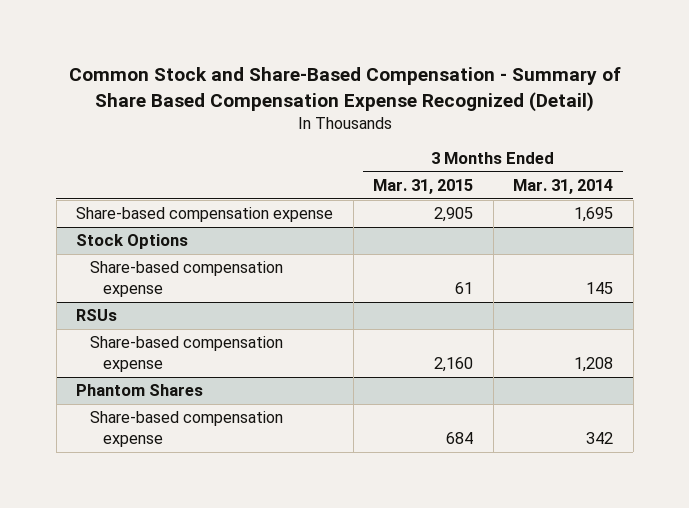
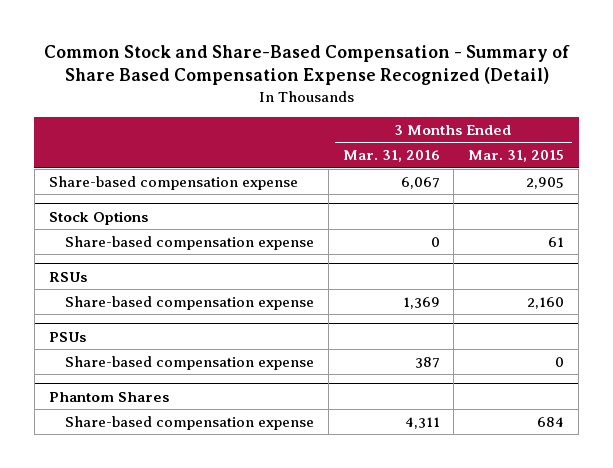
- | 3 Months Ended Mar. 31, 2015 | 3 Months Ended Mar. 31, 2014
+ | 3 Months Ended Mar. 31, 2016 | 3 Months Ended Mar. 31, 2015
+ PSUs
+ Share-based compensation expense | 387 | 0

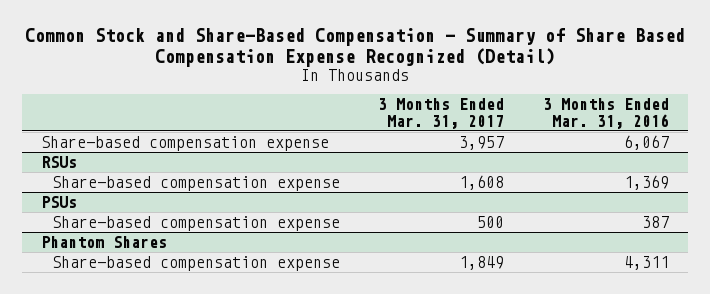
- | 3 Months Ended Mar. 31, 2016 | 3 Months Ended Mar. 31, 2015
+ | 3 Months Ended Mar. 31, 2017 | 3 Months Ended Mar. 31, 2016
- Stock Options
- Share-based compensation expense | 0 | 61

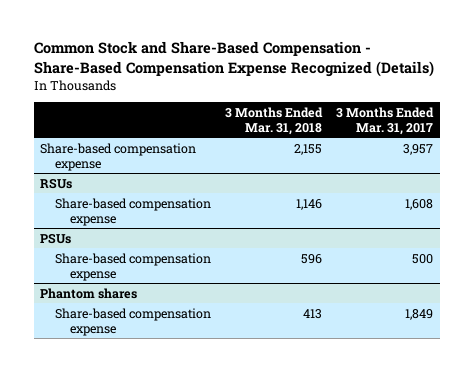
- Common Stock and Share-Based Compensation - Summary of Share Based Compensation Expense Recognized (Detail)
+ Common Stock and Share-Based Compensation - Share-Based Compensation Expense Recognized (Details)
- | 3 Months Ended Mar. 31, 2017 | 3 Months Ended Mar. 31, 2016
+ | 3 Months Ended Mar. 31, 2018 | 3 Months Ended Mar. 31, 2017
- Phantom Shares
+ Phantom shares

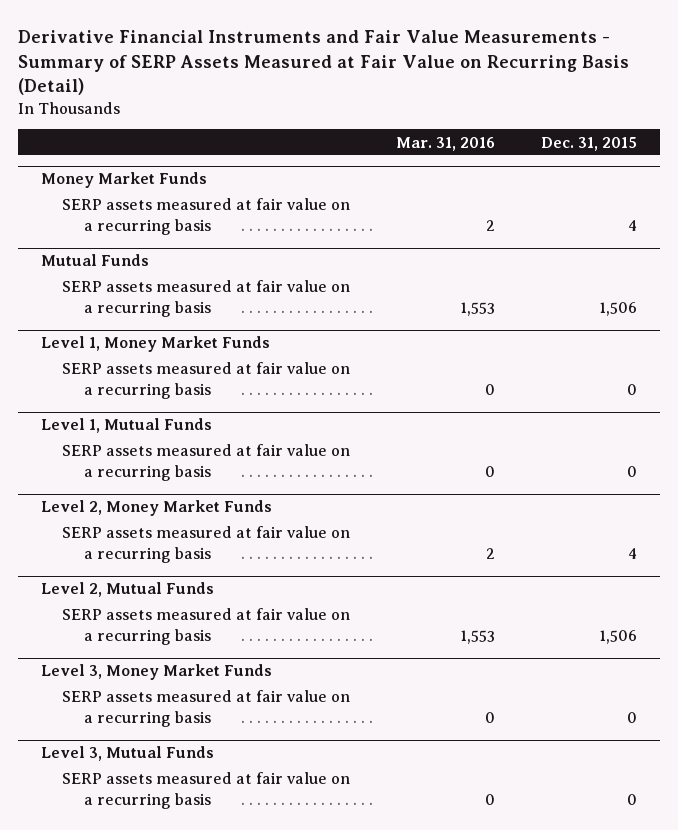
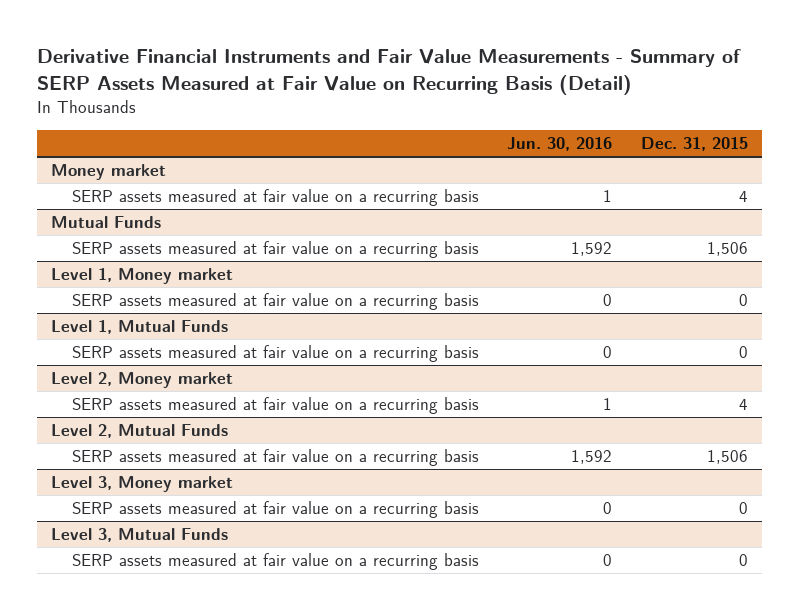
- | Mar. 31, 2016 | Dec. 31, 2015
+ | Jun. 30, 2016 | Dec. 31, 2015
- Money Market Funds
+ Money market
- Level 1, Money Market Funds
+ Level 1, Money market
- Level 2, Money Market Funds
+ Level 2, Money market
- Level 3, Money Market Funds
+ Level 3, Money market

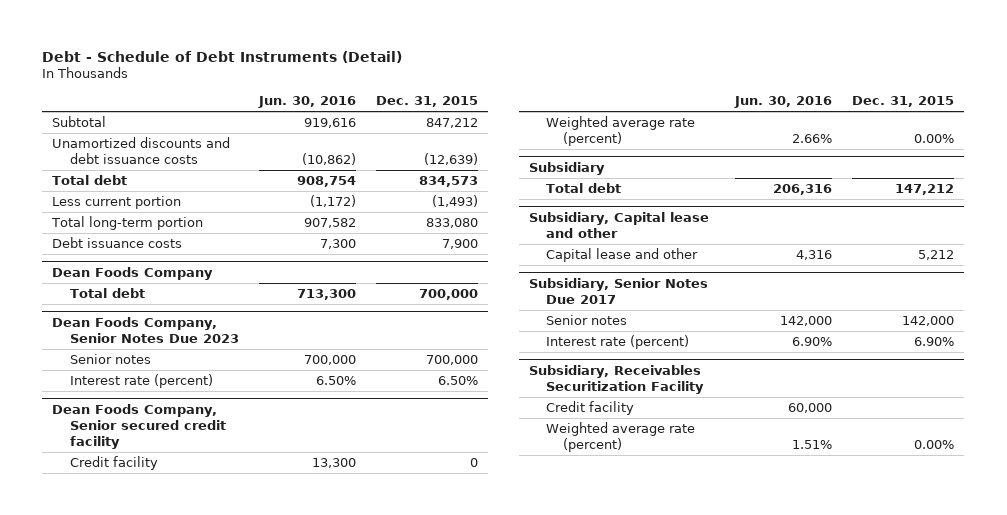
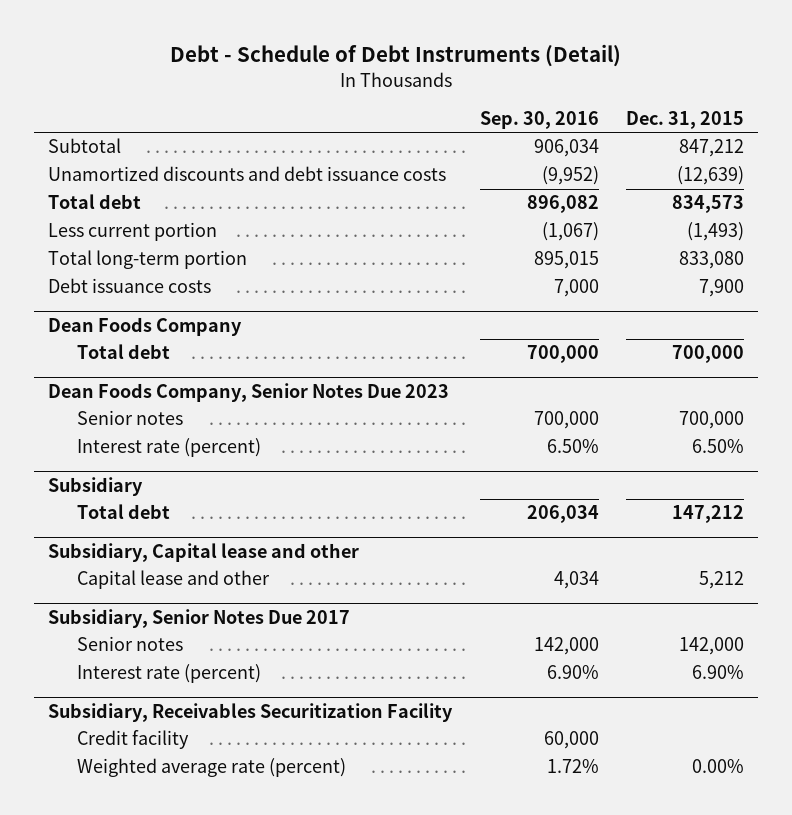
- | Jun. 30, 2016 | Dec. 31, 2015
+ | Sep. 30, 2016 | Dec. 31, 2015
- Dean Foods Company, Senior secured credit facility
- Credit facility | 13,300 | 0
- Weighted average rate (percent) | 2.66% | 0.00%

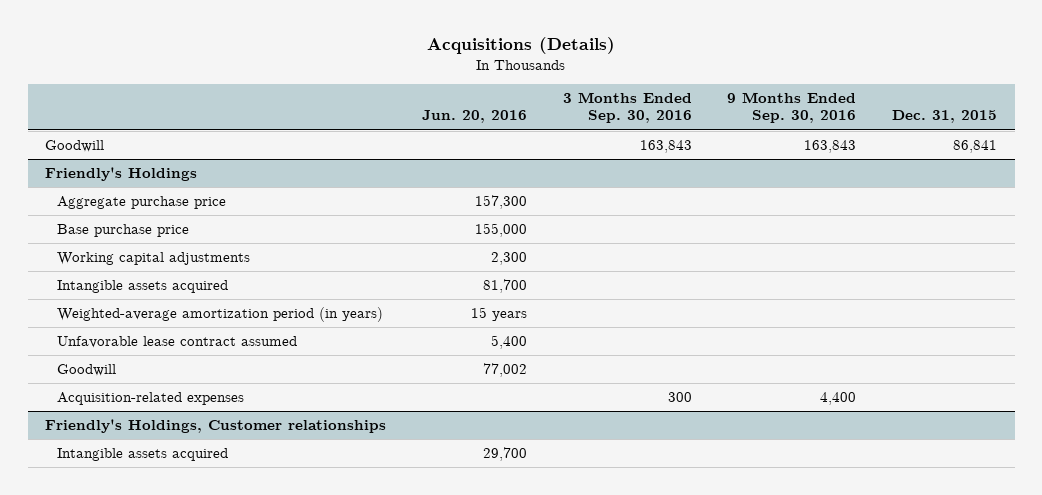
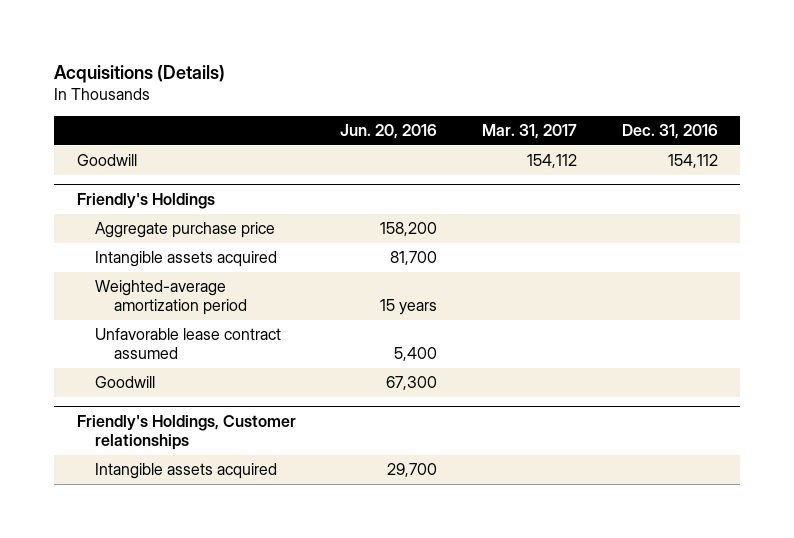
- | Jun. 20, 2016 | 3 Months Ended Sep. 30, 2016 | 9 Months Ended Sep. 30, 2016 | Dec. 31, 2015
+ | Jun. 20, 2016 | Mar. 31, 2017 | Dec. 31, 2016
@ Friendly's Holdings
- Aggregate purchase price | 157,300 | | |
- Base purchase price | 155,000 | | |
- Working capital adjustments | 2,300 | | |
+ Aggregate purchase price | 158,200 | |
- Weighted-average amortization period (in years) | 15 years | | |
+ Weighted-average amortization period | 15 years | |
- Goodwill | 77,002 | | |
- Acquisition-related expenses | | 300 | 4,400 |
+ Goodwill | 67,300 | |

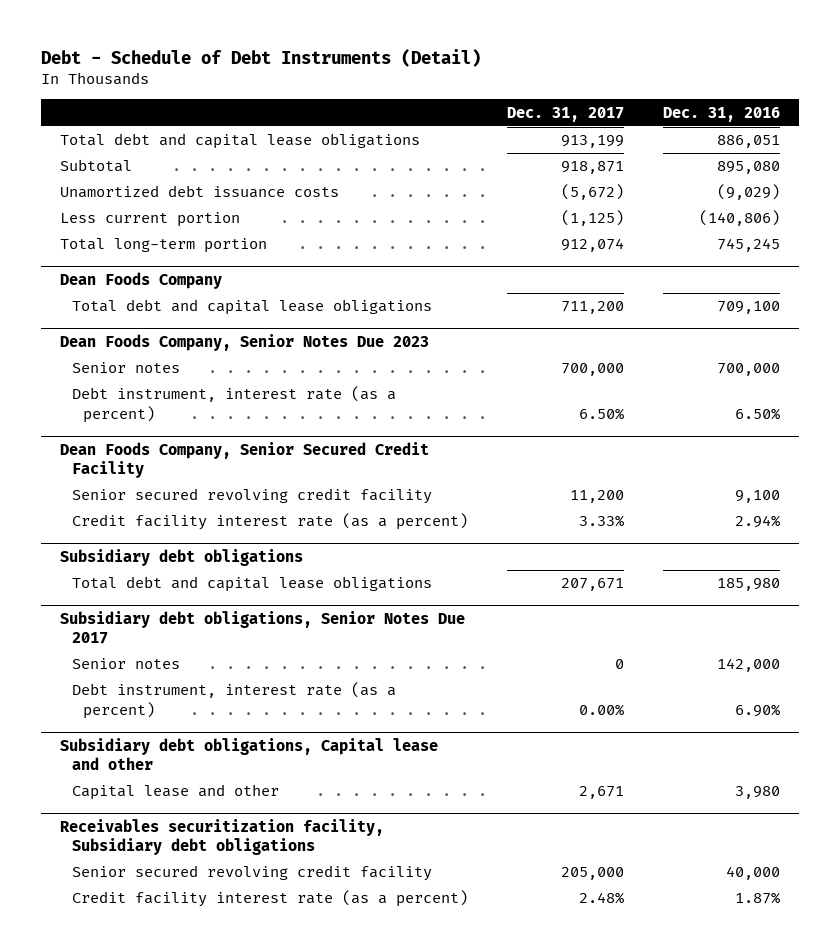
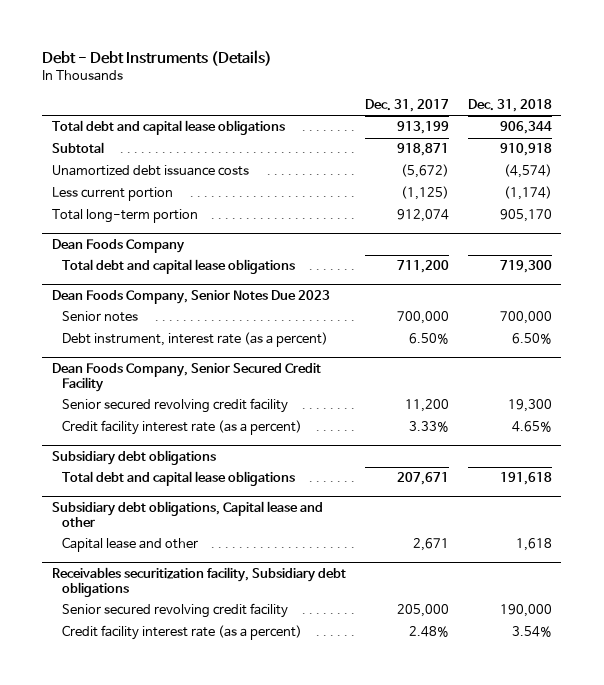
- Debt - Schedule of Debt Instruments (Detail)
+ Debt - Debt Instruments (Details)
- | Dec. 31, 2017 | Dec. 31, 2016
+ | Dec. 31, 2017 | Dec. 31, 2018
- Subsidiary debt obligations, Senior Notes Due 2017
- Senior notes | 0 | 142,000
- Debt instrument, interest rate (as a percent) | 0.00% | 6.90%

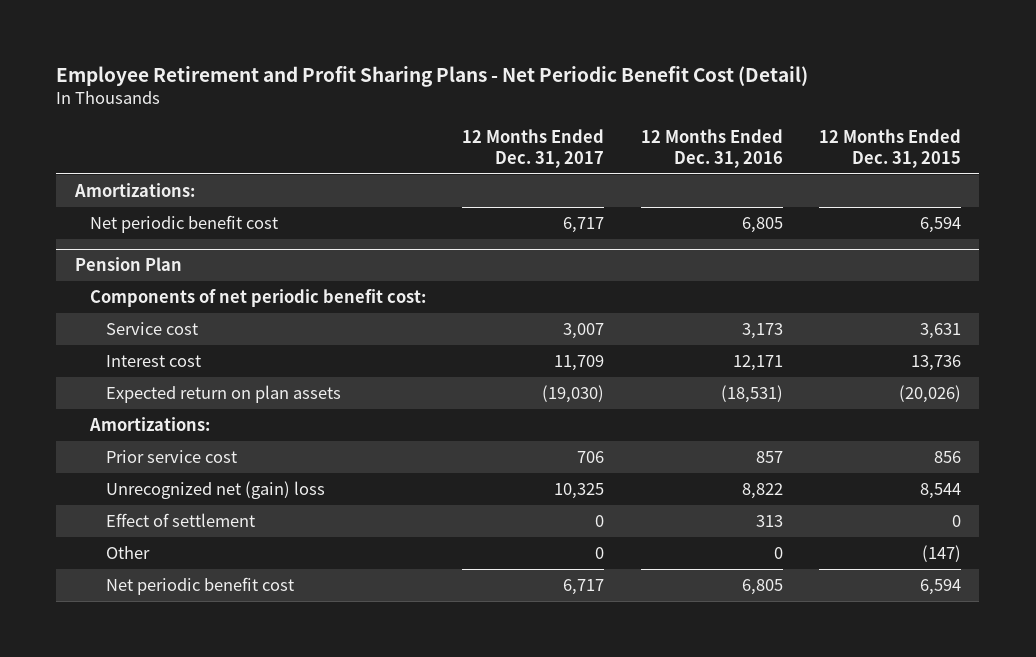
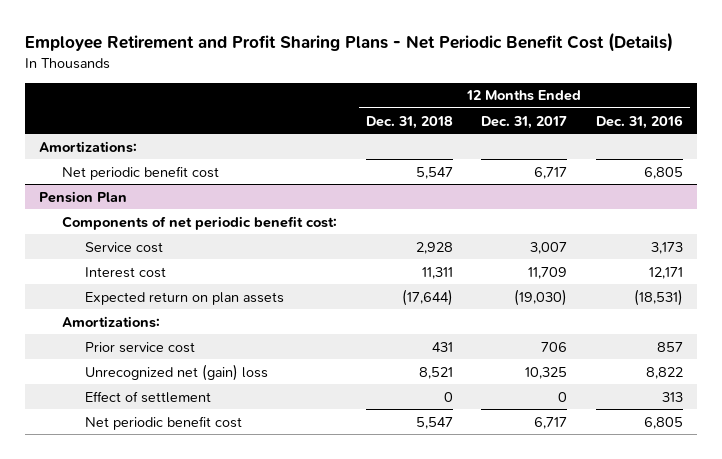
- Employee Retirement and Profit Sharing Plans - Net Periodic Benefit Cost (Detail)
+ Employee Retirement and Profit Sharing Plans - Net Periodic Benefit Cost (Details)
- | 12 Months Ended Dec. 31, 2017 | 12 Months Ended Dec. 31, 2016 | 12 Months Ended Dec. 31, 2015
+ | 12 Months Ended Dec. 31, 2018 | 12 Months Ended Dec. 31, 2017 | 12 Months Ended Dec. 31, 2016
@ Pension Plan
- Other | 0 | 0 | (147)

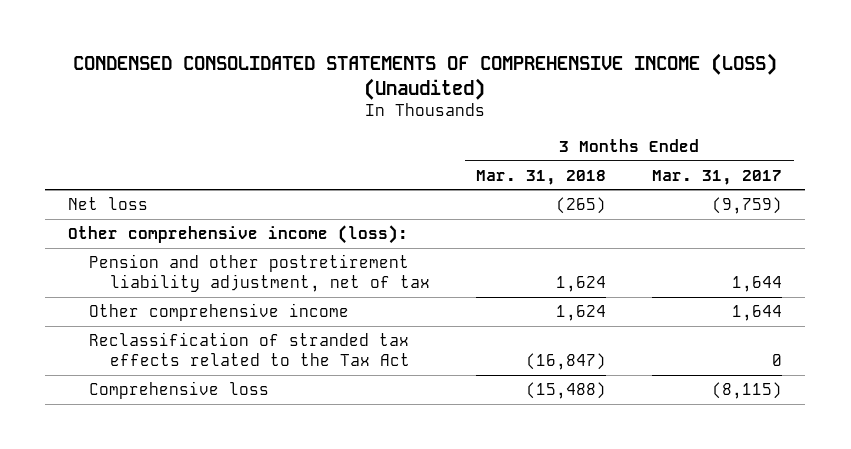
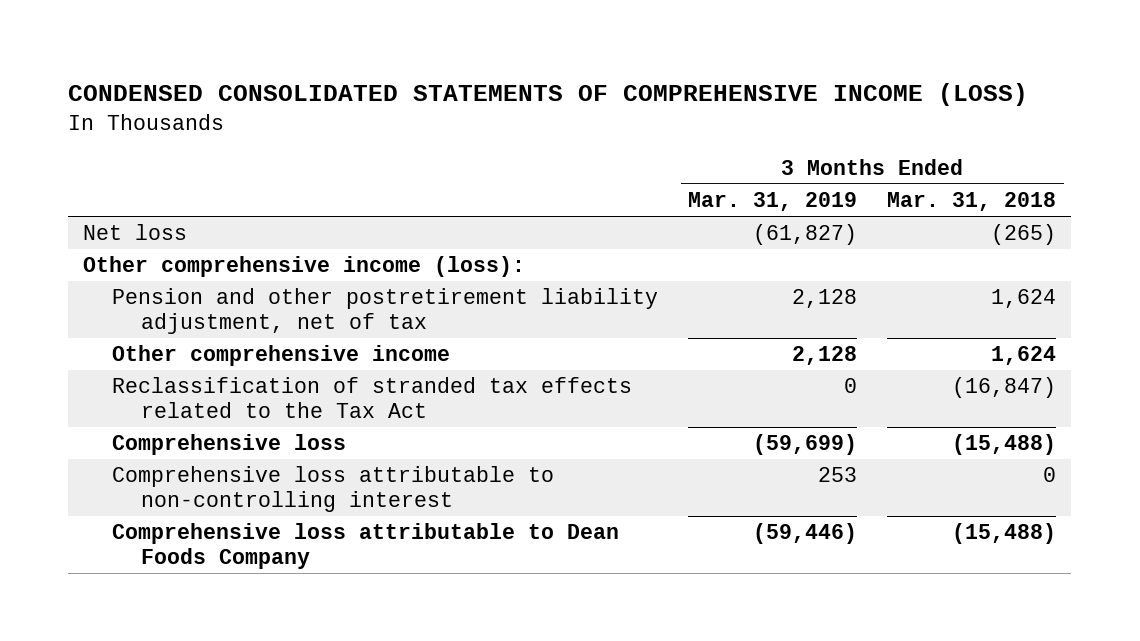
- CONDENSED CONSOLIDATED STATEMENTS OF COMPREHENSIVE INCOME (LOSS) (Unaudited)
+ CONDENSED CONSOLIDATED STATEMENTS OF COMPREHENSIVE INCOME (LOSS)
- | 3 Months Ended Mar. 31, 2018 | 3 Months Ended Mar. 31, 2017
+ | 3 Months Ended Mar. 31, 2019 | 3 Months Ended Mar. 31, 2018
+ Comprehensive loss attributable to non-controlling interest | 253 | 0
+ Comprehensive loss attributable to Dean Foods Company | (59,446) | (15,488)

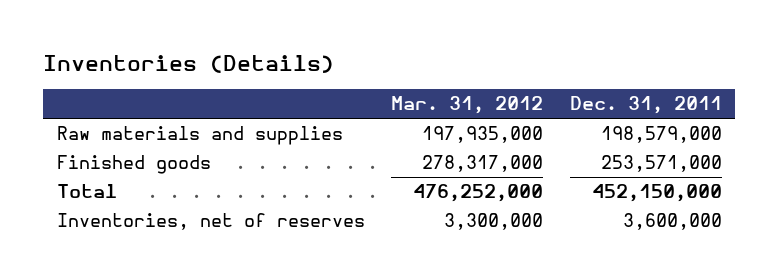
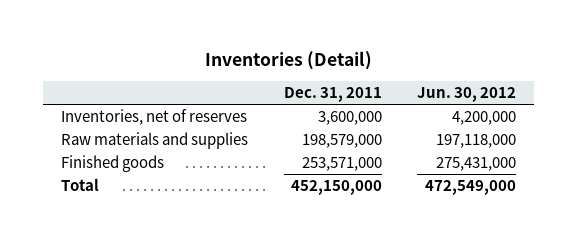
- Inventories (Details)
+ Inventories (Detail)
- | Mar. 31, 2012 | Dec. 31, 2011
+ | Dec. 31, 2011 | Jun. 30, 2012
moved up: Inventories, net of reserves | 3,600,000 | 4,200,000

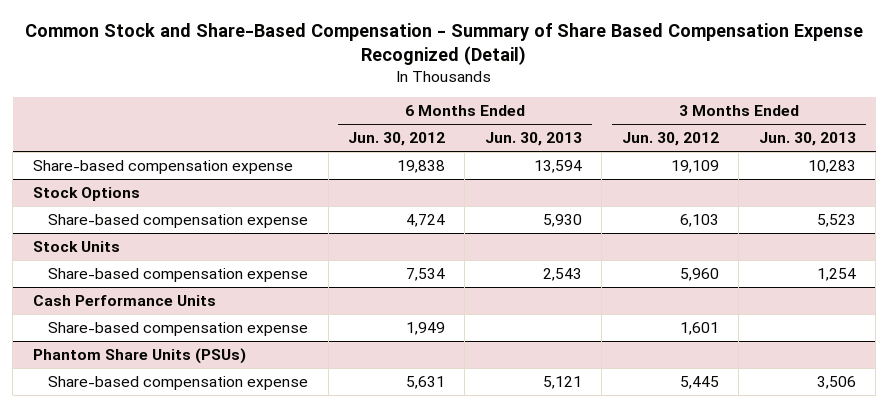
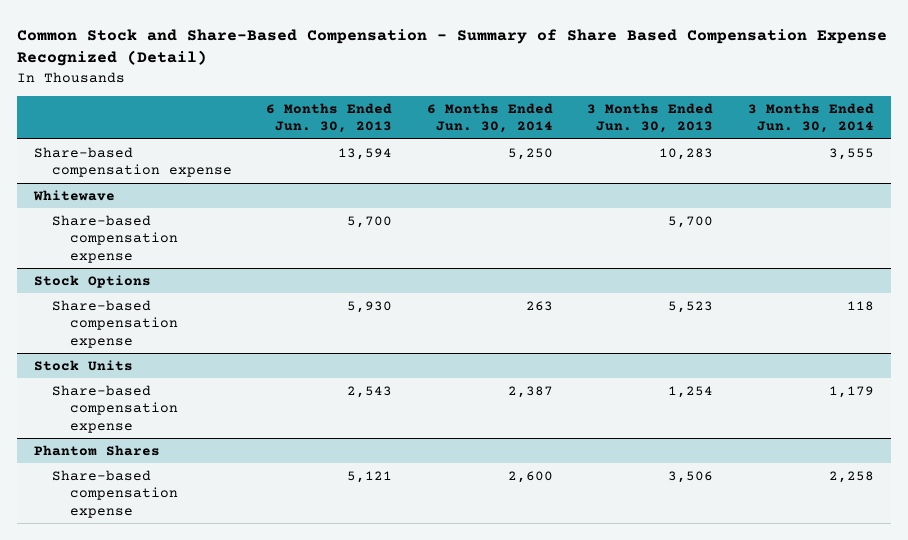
- | 6 Months Ended Jun. 30, 2012 | 6 Months Ended Jun. 30, 2013 | 3 Months Ended Jun. 30, 2012 | 3 Months Ended Jun. 30, 2013
+ | 6 Months Ended Jun. 30, 2013 | 6 Months Ended Jun. 30, 2014 | 3 Months Ended Jun. 30, 2013 | 3 Months Ended Jun. 30, 2014
+ Whitewave
+ Share-based compensation expense | 5,700 | | 5,700 |
- Cash Performance Units
- Share-based compensation expense | 1,949 | | 1,601 |
- Phantom Share Units (PSUs)
+ Phantom Shares

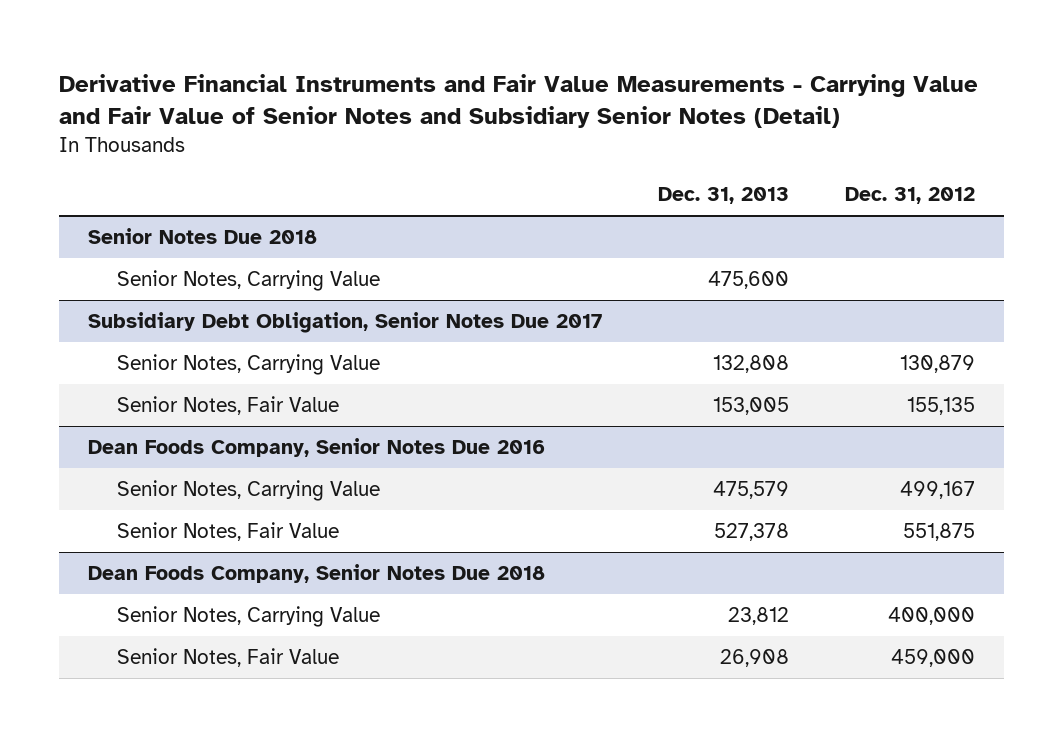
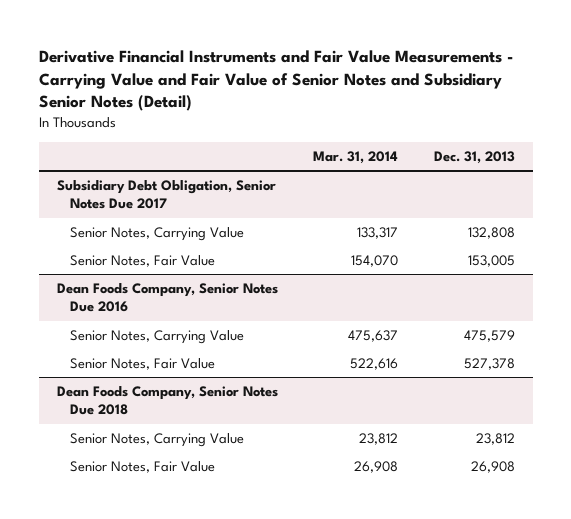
- | Dec. 31, 2013 | Dec. 31, 2012
+ | Mar. 31, 2014 | Dec. 31, 2013
- Senior Notes Due 2018
- Senior Notes, Carrying Value | 475,600 |

